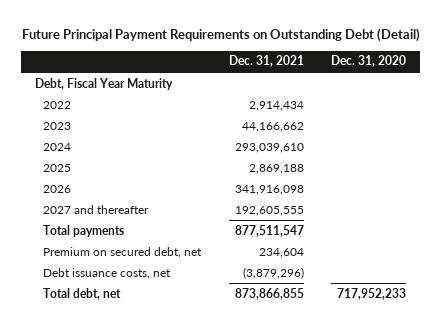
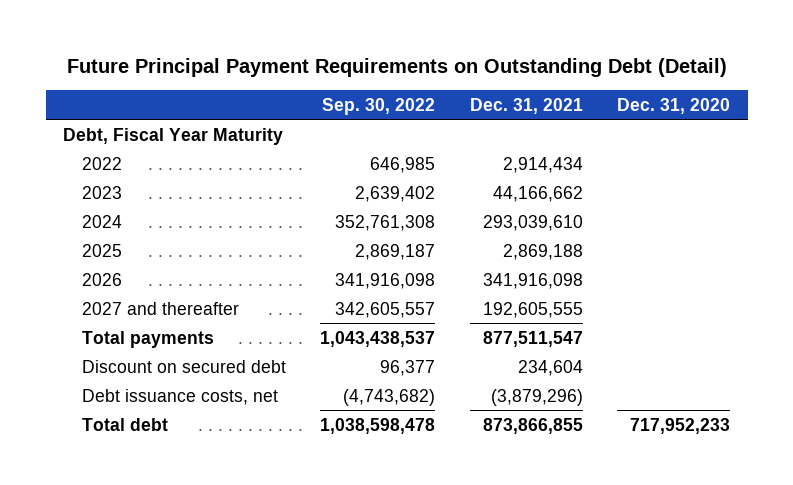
- | Dec. 31, 2021 | Dec. 31, 2020
+ | Sep. 30, 2022 | Dec. 31, 2021 | Dec. 31, 2020
- Premium on secured debt, net | 234,604 |
+ Discount on secured debt | 96,377 | 234,604 |
- Total debt, net | 873,866,855 | 717,952,233
+ Total debt | 1,038,598,478 | 873,866,855 | 717,952,233

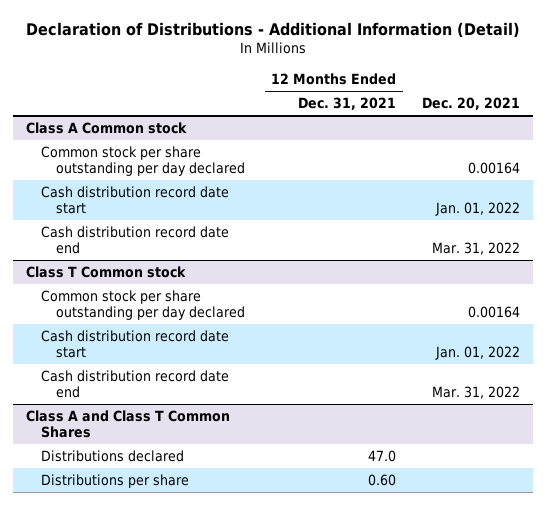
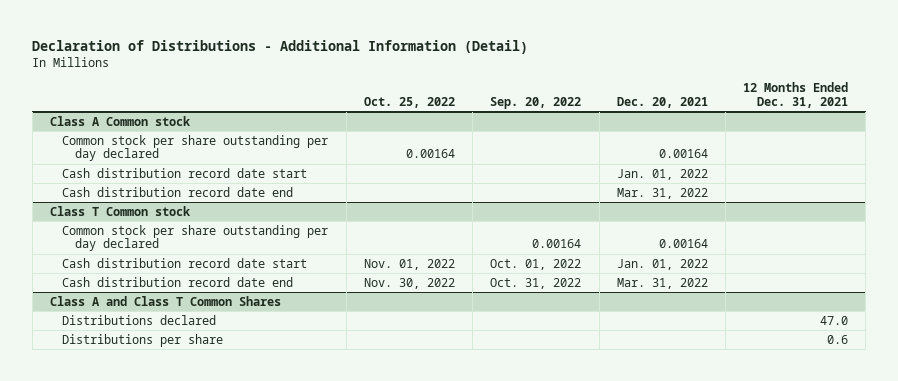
- | 12 Months Ended Dec. 31, 2021 | Dec. 20, 2021
+ | Oct. 25, 2022 | Sep. 20, 2022 | Dec. 20, 2021 | 12 Months Ended Dec. 31, 2021
@ Class A and Class T Common Shares
- Distributions per share | 0.60 |
+ Distributions per share | | | | 0.6

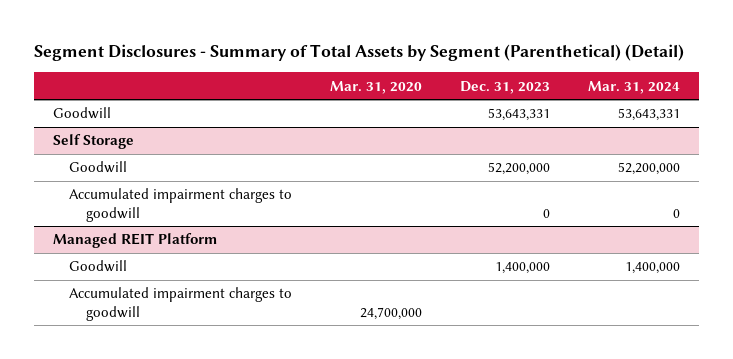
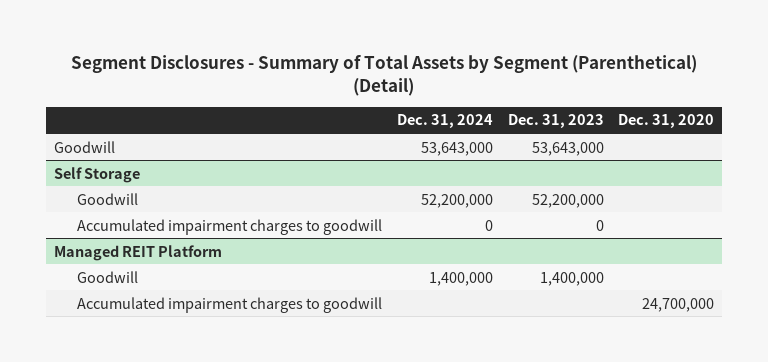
- | Mar. 31, 2020 | Dec. 31, 2023 | Mar. 31, 2024
+ | Dec. 31, 2024 | Dec. 31, 2023 | Dec. 31, 2020
- Goodwill | | 53,643,331 | 53,643,331
+ Goodwill | 53,643,000 | 53,643,000 |

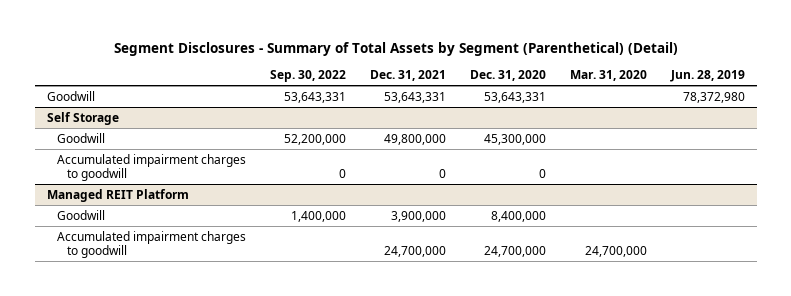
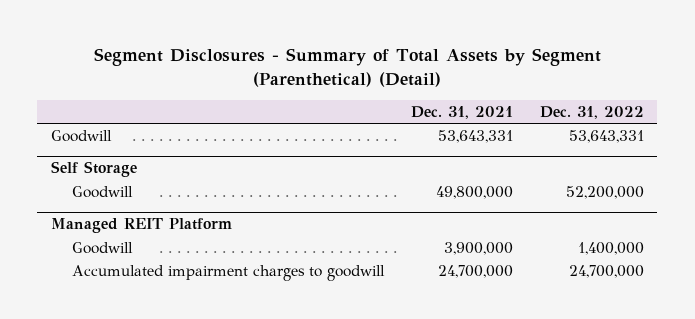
- | Sep. 30, 2022 | Dec. 31, 2021 | Dec. 31, 2020 | Mar. 31, 2020 | Jun. 28, 2019
+ | Dec. 31, 2021 | Dec. 31, 2022
@ Self Storage
- Accumulated impairment charges to goodwill | 0 | 0 | 0 | |

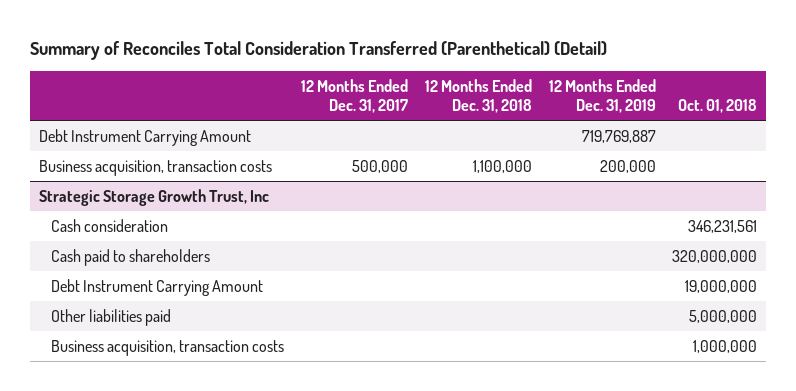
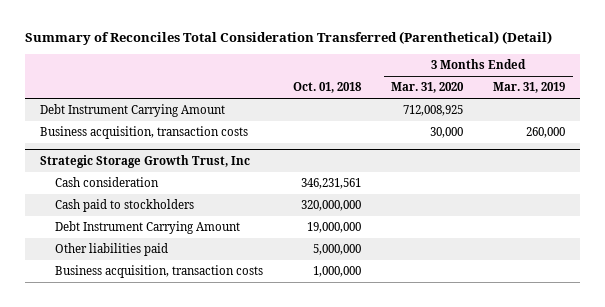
- | 12 Months Ended Dec. 31, 2017 | 12 Months Ended Dec. 31, 2018 | 12 Months Ended Dec. 31, 2019 | Oct. 01, 2018
+ | Oct. 01, 2018 | 3 Months Ended Mar. 31, 2020 | 3 Months Ended Mar. 31, 2019
@ Strategic Storage Growth Trust, Inc
- Cash paid to shareholders | | | | 320,000,000
+ Cash paid to stockholders | 320,000,000 | |

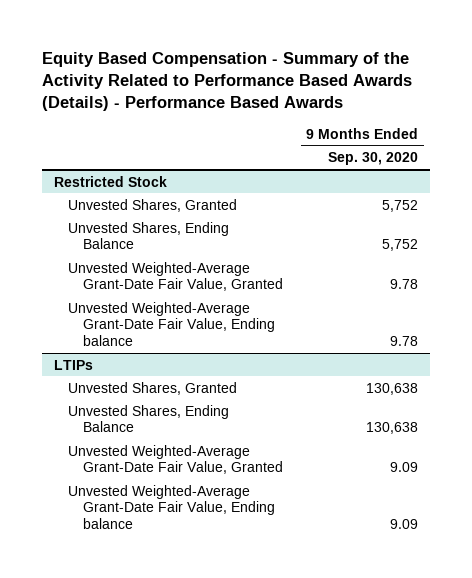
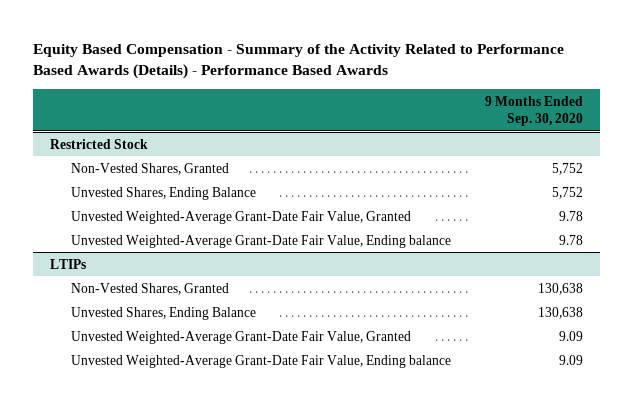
@ Restricted Stock
- Unvested Shares, Granted | 5,752
+ Non-Vested Shares, Granted | 5,752
@ LTIPs
- Unvested Shares, Granted | 130,638
+ Non-Vested Shares, Granted | 130,638

